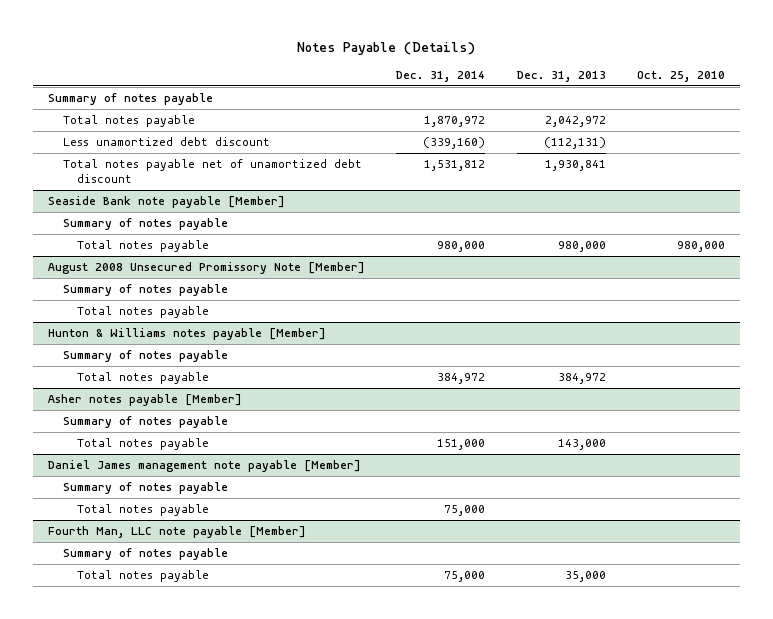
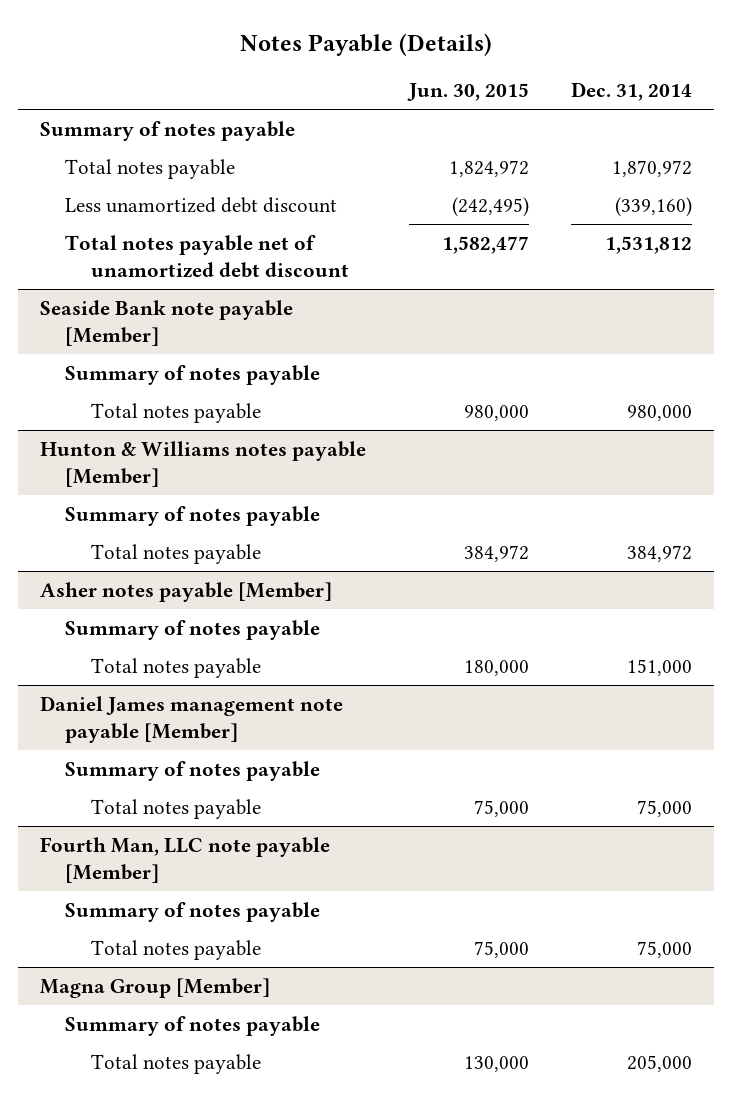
- | Dec. 31, 2014 | Dec. 31, 2013 | Oct. 25, 2010
+ | Jun. 30, 2015 | Dec. 31, 2014
- August 2008 Unsecured Promissory Note [Member]
- Summary of notes payable
- Total notes payable
+ Magna Group [Member]
+ Summary of notes payable
+ Total notes payable | 130,000 | 205,000

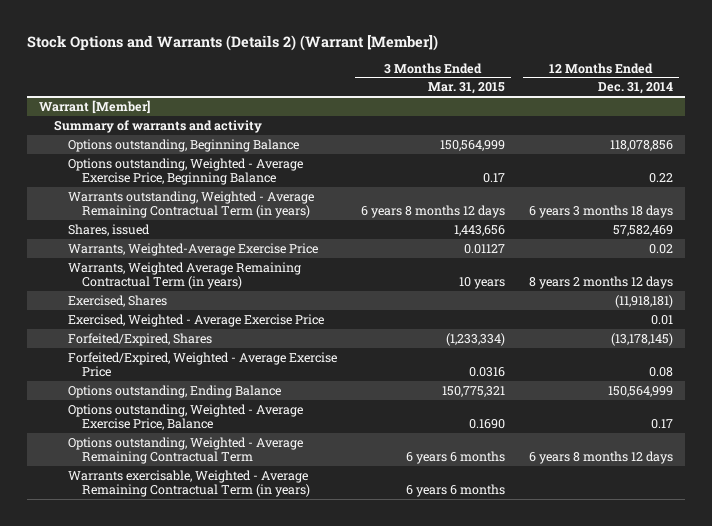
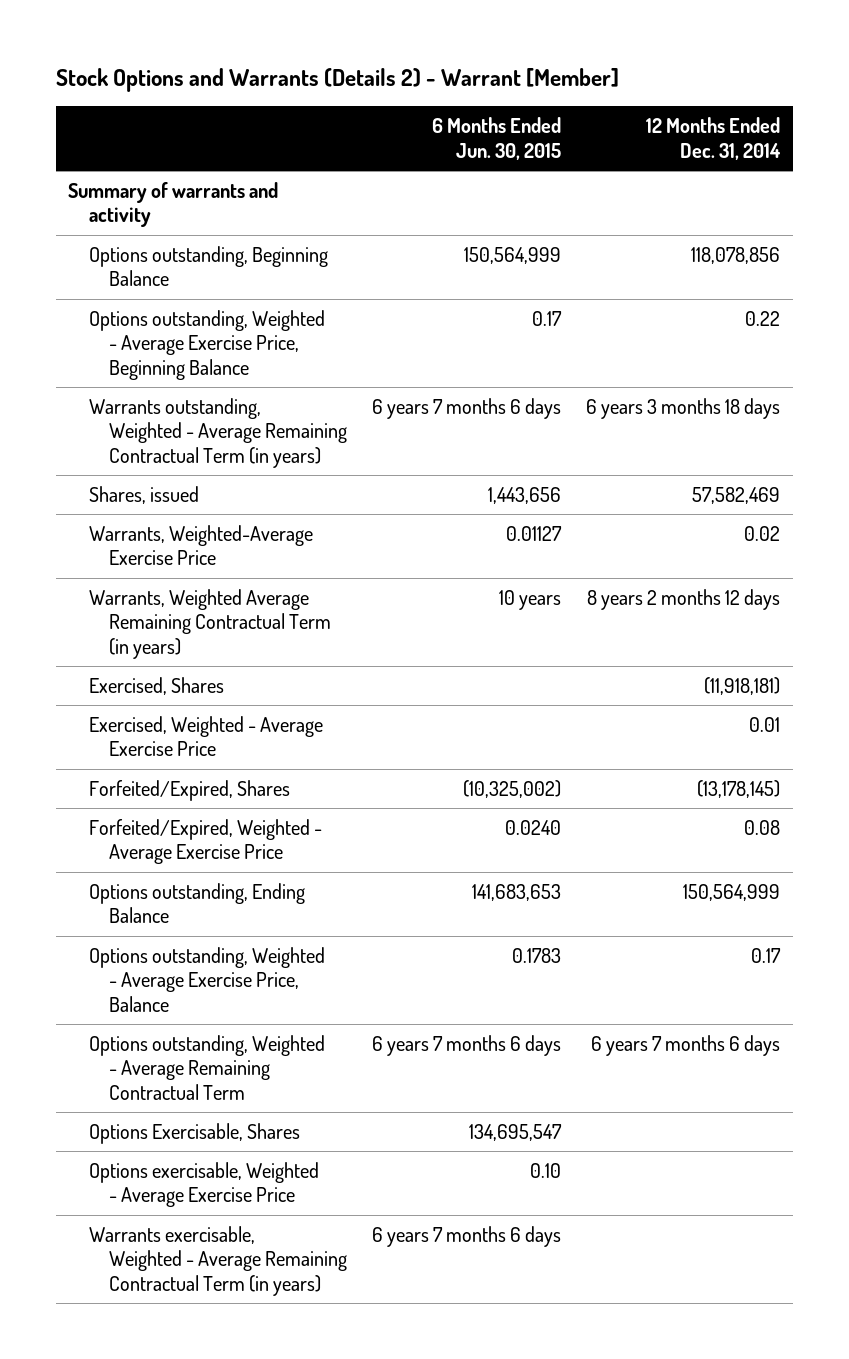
- Stock Options and Warrants (Details 2) (Warrant [Member])
+ Stock Options and Warrants (Details 2) - Warrant [Member]
- | 3 Months Ended Mar. 31, 2015 | 12 Months Ended Dec. 31, 2014
+ | 6 Months Ended Jun. 30, 2015 | 12 Months Ended Dec. 31, 2014
- Warrant [Member]
- Options outstanding, Weighted - Average Remaining Contractual Term | 6 years 6 months | 6 years 8 months 12 days
+ Options outstanding, Weighted - Average Remaining Contractual Term | 6 years 7 months 6 days | 6 years 7 months 6 days
+ Options Exercisable, Shares | 134,695,547 |
+ Options exercisable, Weighted - Average Exercise Price | 0.10 |

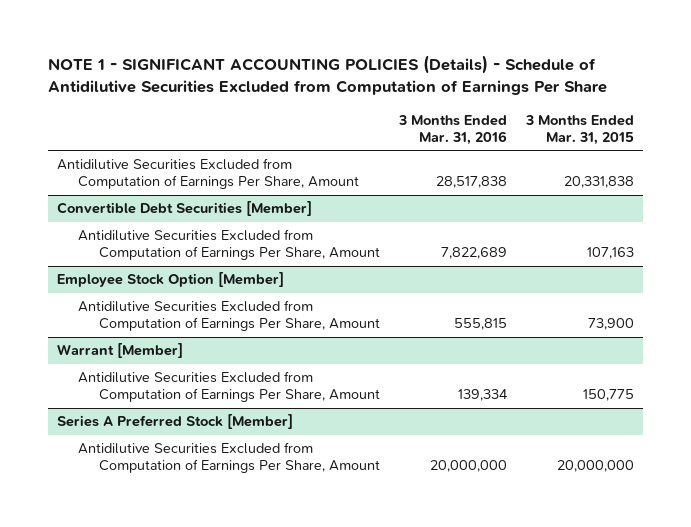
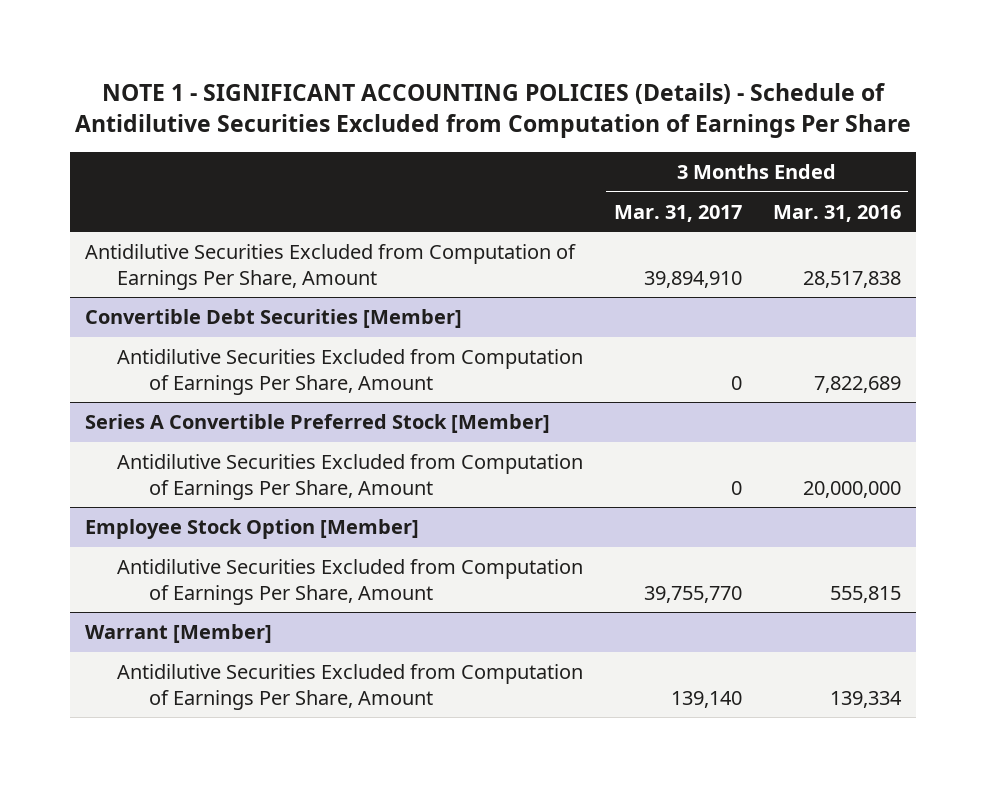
- | 3 Months Ended Mar. 31, 2016 | 3 Months Ended Mar. 31, 2015
+ | 3 Months Ended Mar. 31, 2017 | 3 Months Ended Mar. 31, 2016
+ Series A Convertible Preferred Stock [Member]
+ Antidilutive Securities Excluded from Computation of Earnings Per Share, Amount | 0 | 20,000,000
- Series A Preferred Stock [Member]
- Antidilutive Securities Excluded from Computation of Earnings Per Share, Amount | 20,000,000 | 20,000,000

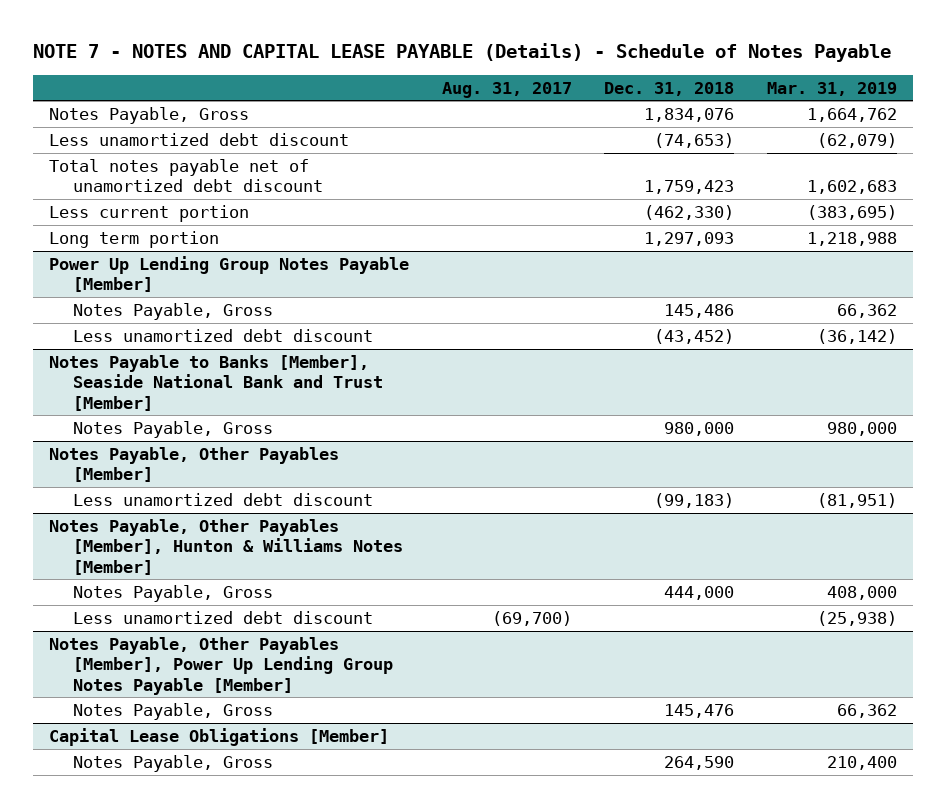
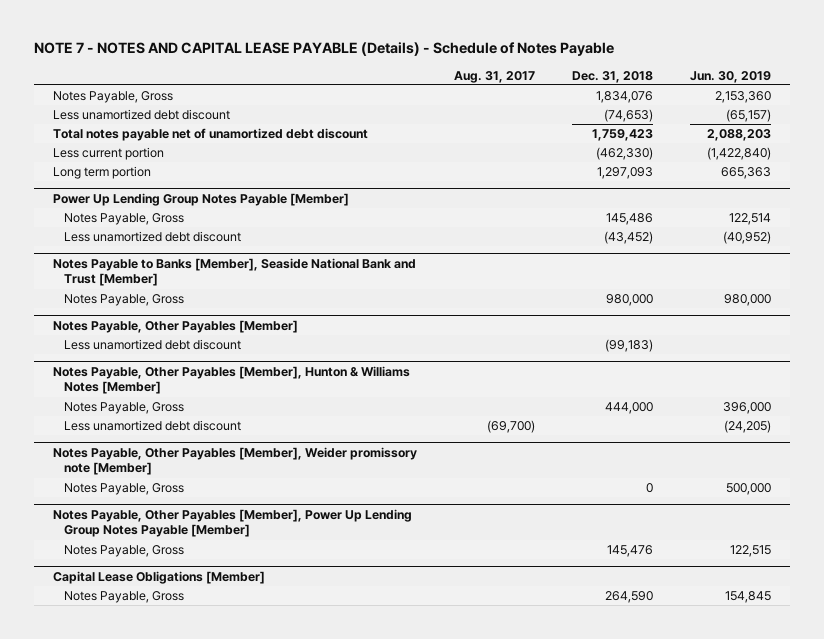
- | Aug. 31, 2017 | Dec. 31, 2018 | Mar. 31, 2019
+ | Aug. 31, 2017 | Dec. 31, 2018 | Jun. 30, 2019
+ Notes Payable, Other Payables [Member], Weider promissory note [Member]
+ Notes Payable, Gross | | 0 | 500,000

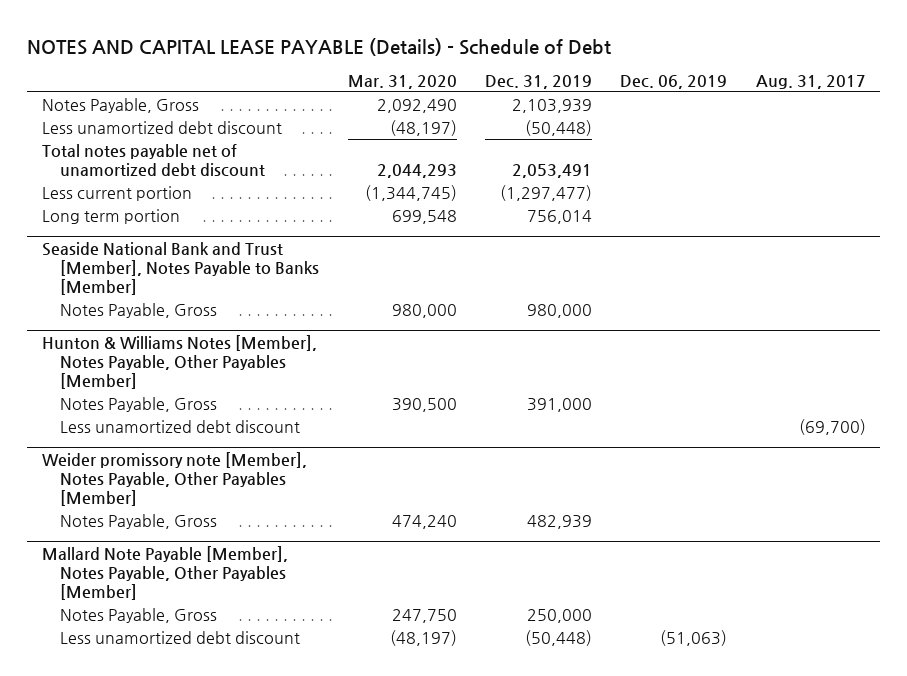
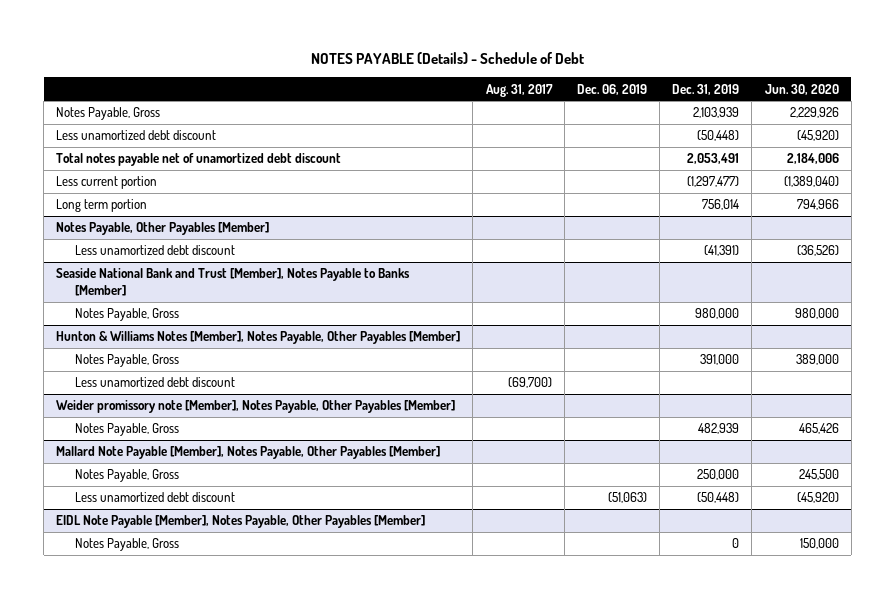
- NOTES AND CAPITAL LEASE PAYABLE (Details) - Schedule of Debt
+ NOTES PAYABLE (Details) - Schedule of Debt
- | Mar. 31, 2020 | Dec. 31, 2019 | Dec. 06, 2019 | Aug. 31, 2017
+ | Aug. 31, 2017 | Dec. 06, 2019 | Dec. 31, 2019 | Jun. 30, 2020
+ Notes Payable, Other Payables [Member]
+ Less unamortized debt discount | | | (41,391) | (36,526)
+ EIDL Note Payable [Member], Notes Payable, Other Payables [Member]
+ Notes Payable, Gross | | | 0 | 150,000

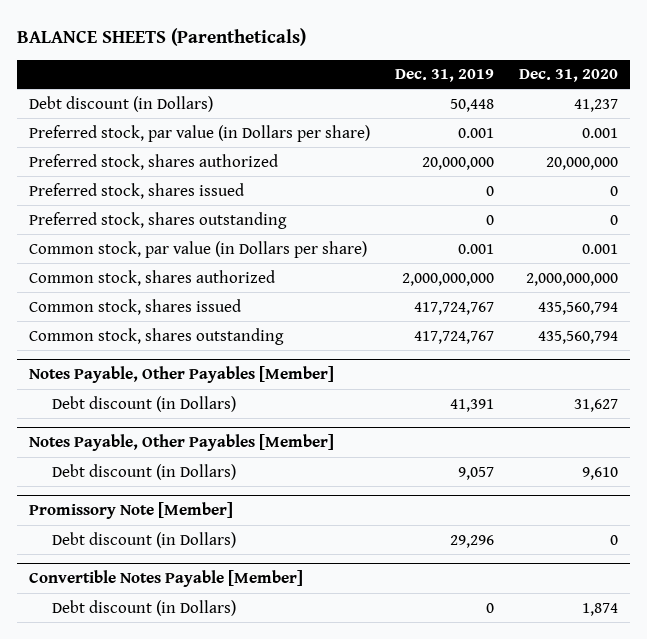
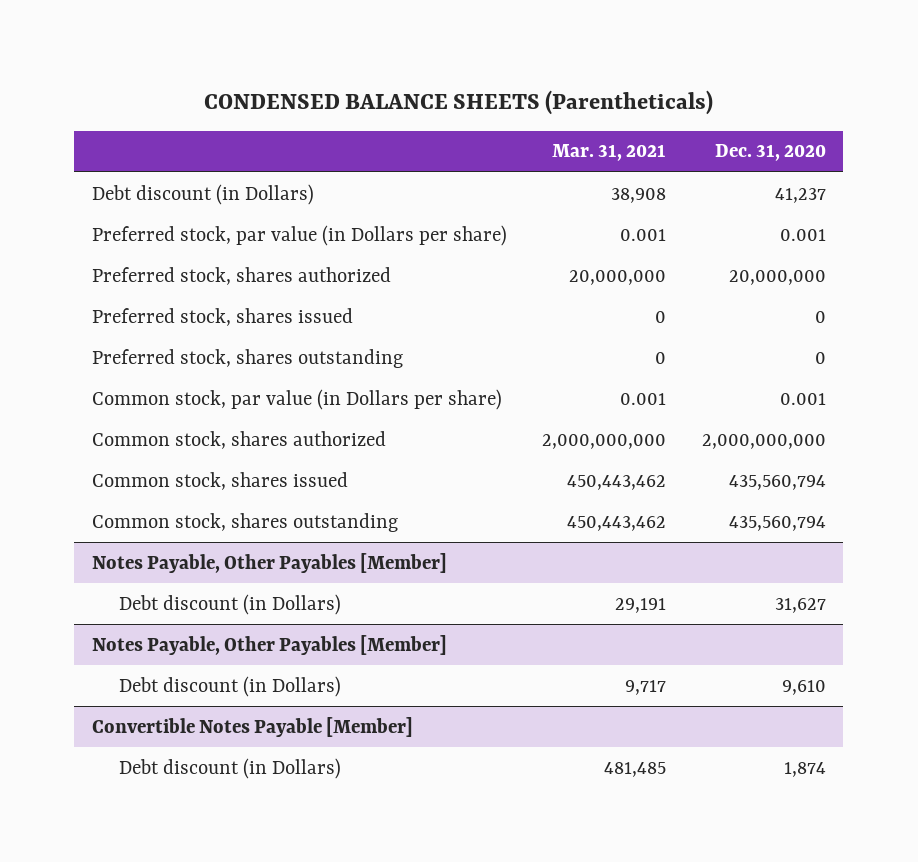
- BALANCE SHEETS (Parentheticals)
+ CONDENSED BALANCE SHEETS (Parentheticals)
- | Dec. 31, 2019 | Dec. 31, 2020
+ | Mar. 31, 2021 | Dec. 31, 2020
- Promissory Note [Member]
- Debt discount (in Dollars) | 29,296 | 0

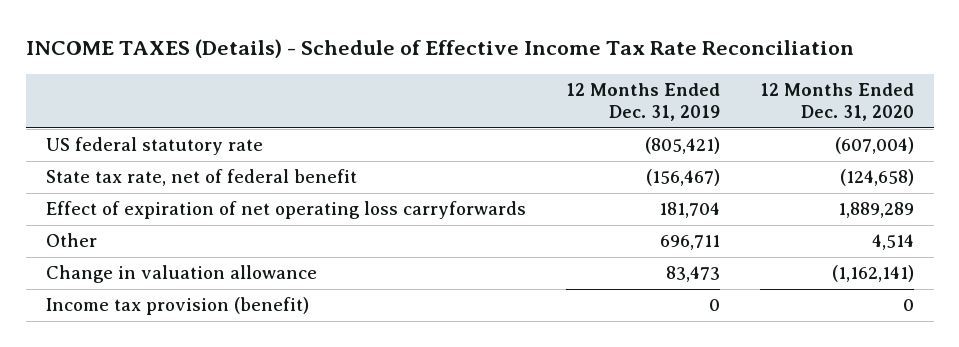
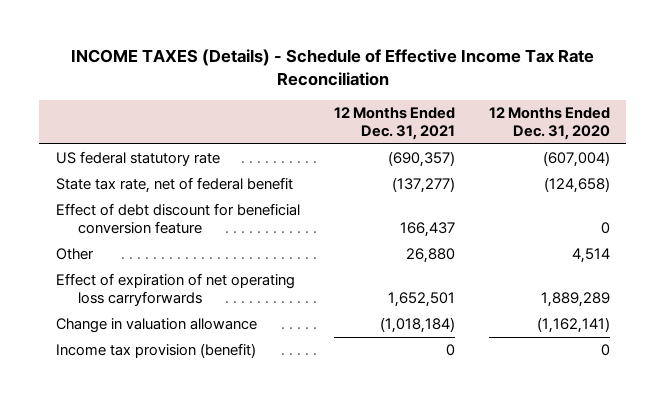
- | 12 Months Ended Dec. 31, 2019 | 12 Months Ended Dec. 31, 2020
+ | 12 Months Ended Dec. 31, 2021 | 12 Months Ended Dec. 31, 2020
+ Effect of debt discount for beneficial conversion feature | 166,437 | 0
moved down: Effect of expiration of net operating loss carryforwards | 1,652,501 | 1,889,289

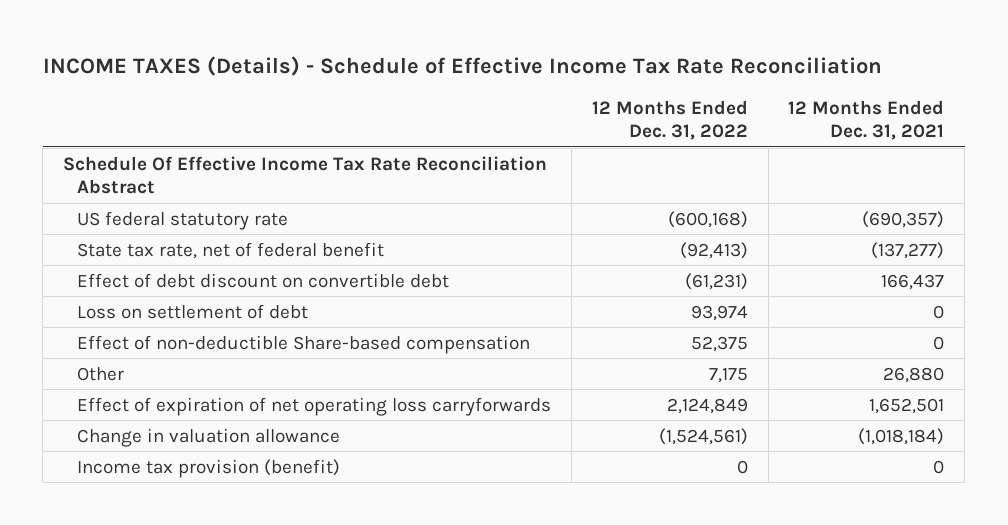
- | 12 Months Ended Dec. 31, 2021 | 12 Months Ended Dec. 31, 2020
+ | 12 Months Ended Dec. 31, 2022 | 12 Months Ended Dec. 31, 2021
+ Schedule Of Effective Income Tax Rate Reconciliation Abstract
- Effect of debt discount for beneficial conversion feature | 166,437 | 0
+ Effect of debt discount on convertible debt | (61,231) | 166,437
+ Loss on settlement of debt | 93,974 | 0
+ Effect of non-deductible Share-based compensation | 52,375 | 0

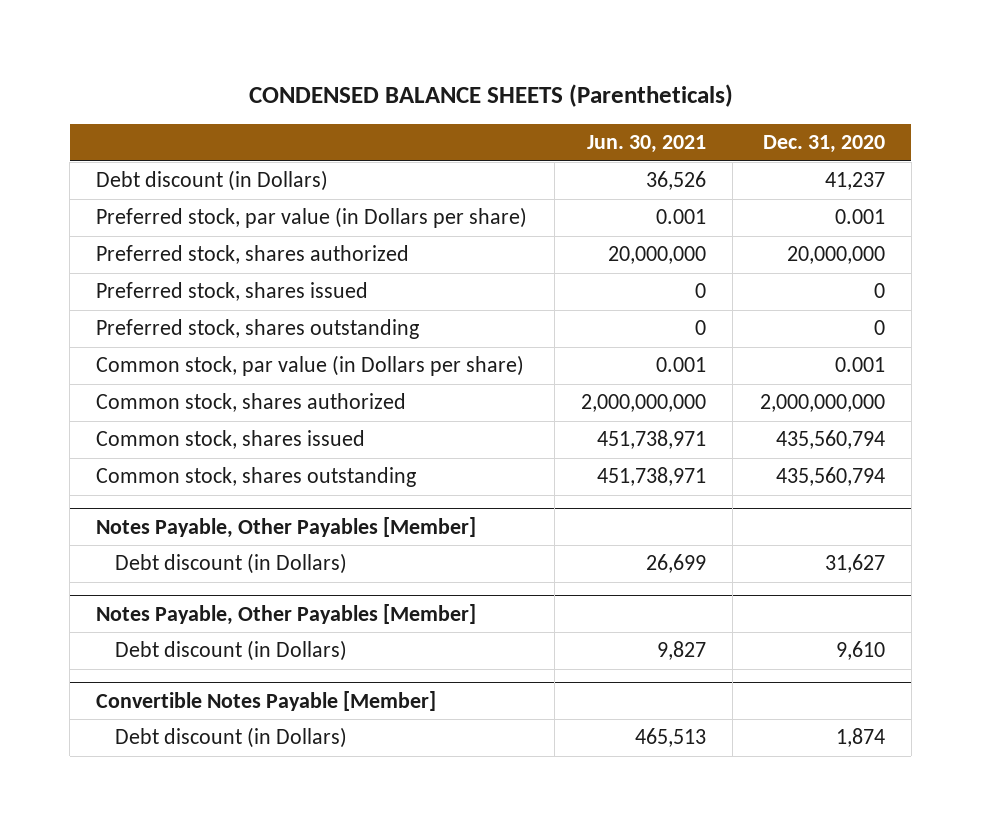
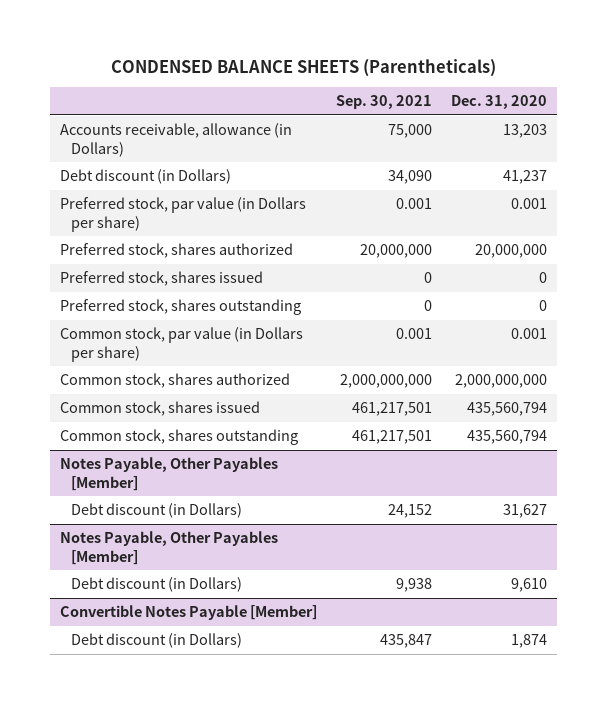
- | Jun. 30, 2021 | Dec. 31, 2020
+ | Sep. 30, 2021 | Dec. 31, 2020
+ Accounts receivable, allowance (in Dollars) | 75,000 | 13,203

